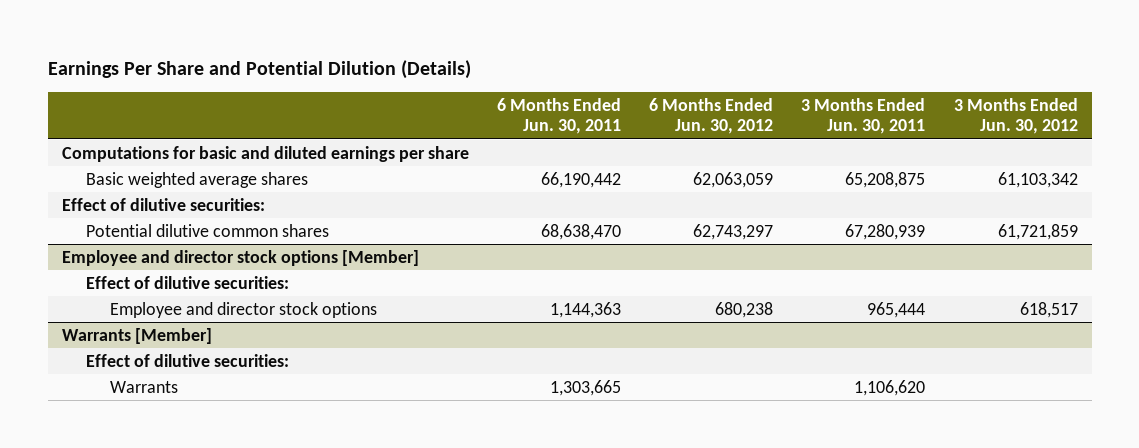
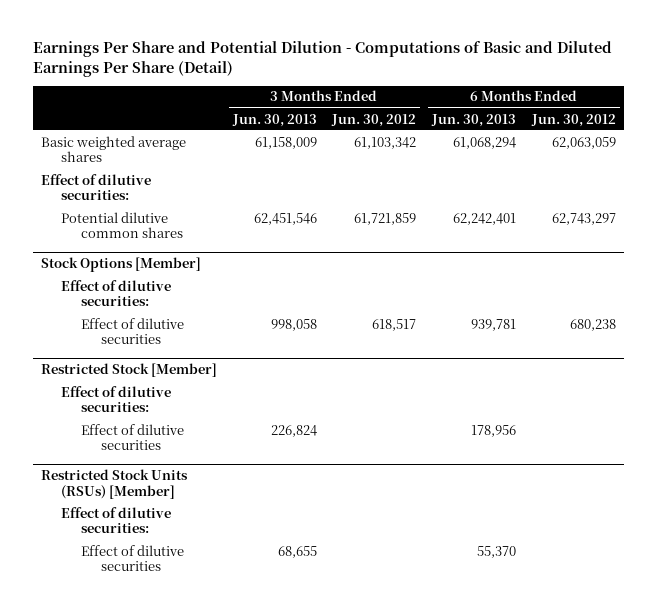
- Earnings Per Share and Potential Dilution (Details)
+ Earnings Per Share and Potential Dilution - Computations of Basic and Diluted Earnings Per Share (Detail)
- | 6 Months Ended Jun. 30, 2011 | 6 Months Ended Jun. 30, 2012 | 3 Months Ended Jun. 30, 2011 | 3 Months Ended Jun. 30, 2012
+ | 3 Months Ended Jun. 30, 2013 | 3 Months Ended Jun. 30, 2012 | 6 Months Ended Jun. 30, 2013 | 6 Months Ended Jun. 30, 2012
- Computations for basic and diluted earnings per share
- Employee and director stock options [Member]
+ Stock Options [Member]
- Employee and director stock options | 1,144,363 | 680,238 | 965,444 | 618,517
- Warrants [Member]
+ Effect of dilutive securities | 998,058 | 618,517 | 939,781 | 680,238
+ Restricted Stock [Member]
- Warrants | 1,303,665 | | 1,106,620 |
+ Effect of dilutive securities | 226,824 | | 178,956 |
+ Restricted Stock Units (RSUs) [Member]
+ Effect of dilutive securities:
+ Effect of dilutive securities | 68,655 | | 55,370 |

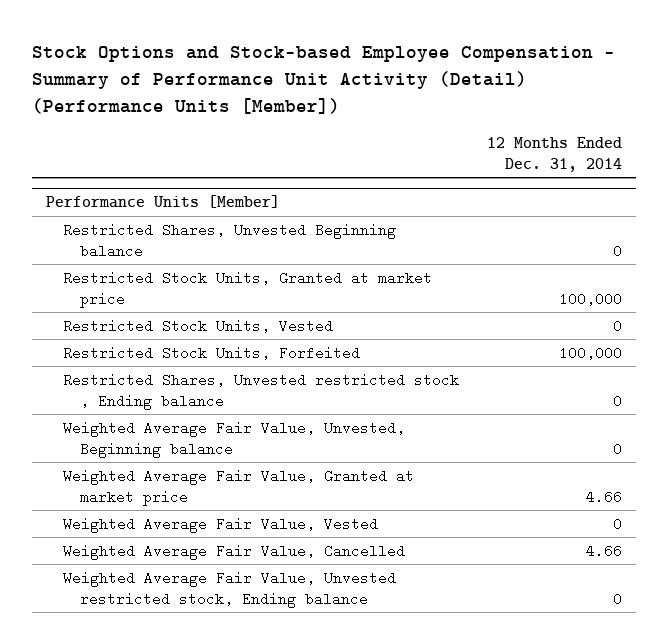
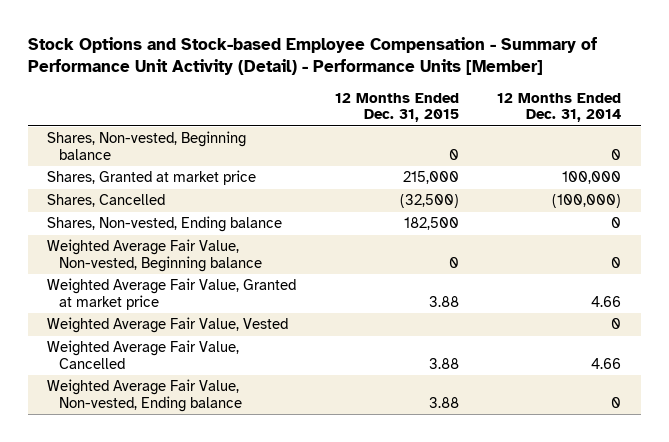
- Stock Options and Stock-based Employee Compensation - Summary of Performance Unit Activity (Detail) (Performance Units [Member])
+ Stock Options and Stock-based Employee Compensation - Summary of Performance Unit Activity (Detail) - Performance Units [Member]
- | 12 Months Ended Dec. 31, 2014
+ | 12 Months Ended Dec. 31, 2015 | 12 Months Ended Dec. 31, 2014
- Performance Units [Member]
- Restricted Shares, Unvested Beginning balance | 0
- Restricted Stock Units, Granted at market price | 100,000
- Restricted Stock Units, Vested | 0
- Restricted Stock Units, Forfeited | 100,000
- Restricted Shares, Unvested restricted stock , Ending balance | 0
- Weighted Average Fair Value, Unvested, Beginning balance | 0
+ Shares, Non-vested, Beginning balance | 0 | 0
+ Shares, Granted at market price | 215,000 | 100,000
+ Shares, Cancelled | (32,500) | (100,000)
+ Shares, Non-vested, Ending balance | 182,500 | 0
+ Weighted Average Fair Value, Non-vested, Beginning balance | 0 | 0
- Weighted Average Fair Value, Unvested restricted stock, Ending balance | 0
+ Weighted Average Fair Value, Non-vested, Ending balance | 3.88 | 0

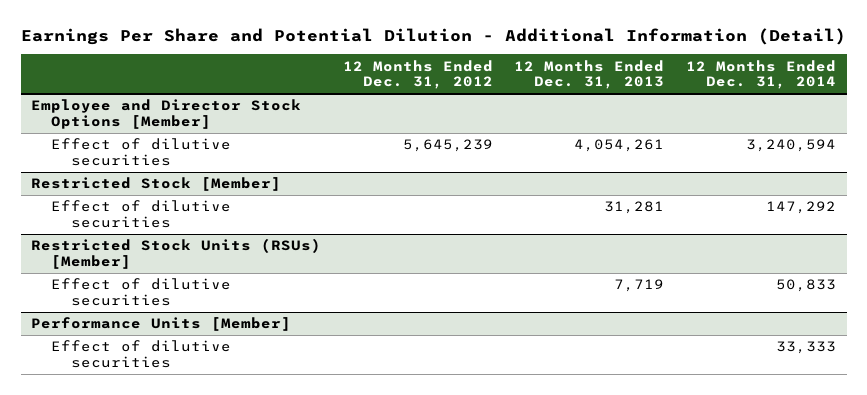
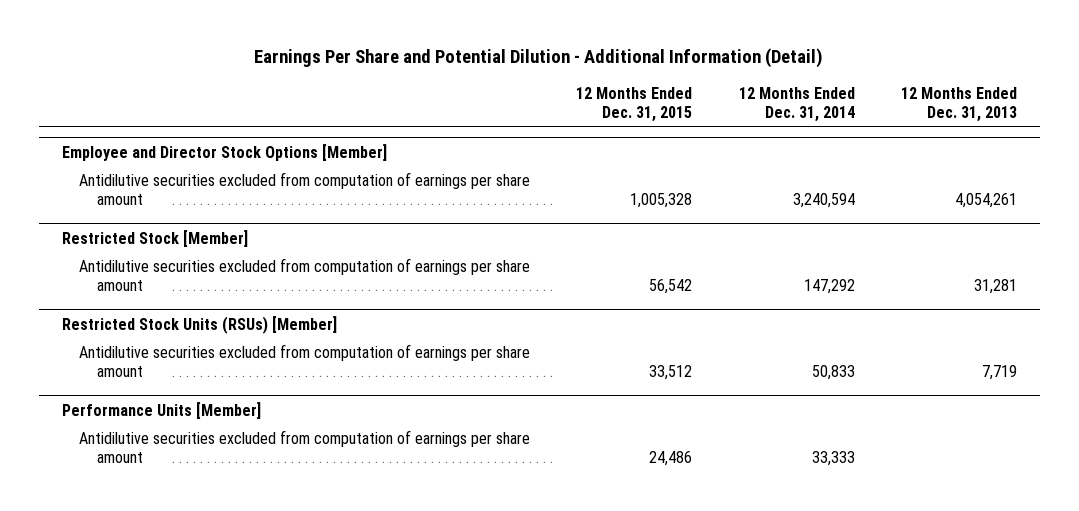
- | 12 Months Ended Dec. 31, 2012 | 12 Months Ended Dec. 31, 2013 | 12 Months Ended Dec. 31, 2014
+ | 12 Months Ended Dec. 31, 2015 | 12 Months Ended Dec. 31, 2014 | 12 Months Ended Dec. 31, 2013
@ Employee and Director Stock Options [Member]
- Effect of dilutive securities | 5,645,239 | 4,054,261 | 3,240,594
+ Antidilutive securities excluded from computation of earnings per share amount | 1,005,328 | 3,240,594 | 4,054,261
@ Restricted Stock [Member]
- Effect of dilutive securities | | 31,281 | 147,292
+ Antidilutive securities excluded from computation of earnings per share amount | 56,542 | 147,292 | 31,281
@ Restricted Stock Units (RSUs) [Member]
- Effect of dilutive securities | | 7,719 | 50,833
+ Antidilutive securities excluded from computation of earnings per share amount | 33,512 | 50,833 | 7,719
@ Performance Units [Member]
- Effect of dilutive securities | | | 33,333
+ Antidilutive securities excluded from computation of earnings per share amount | 24,486 | 33,333 |

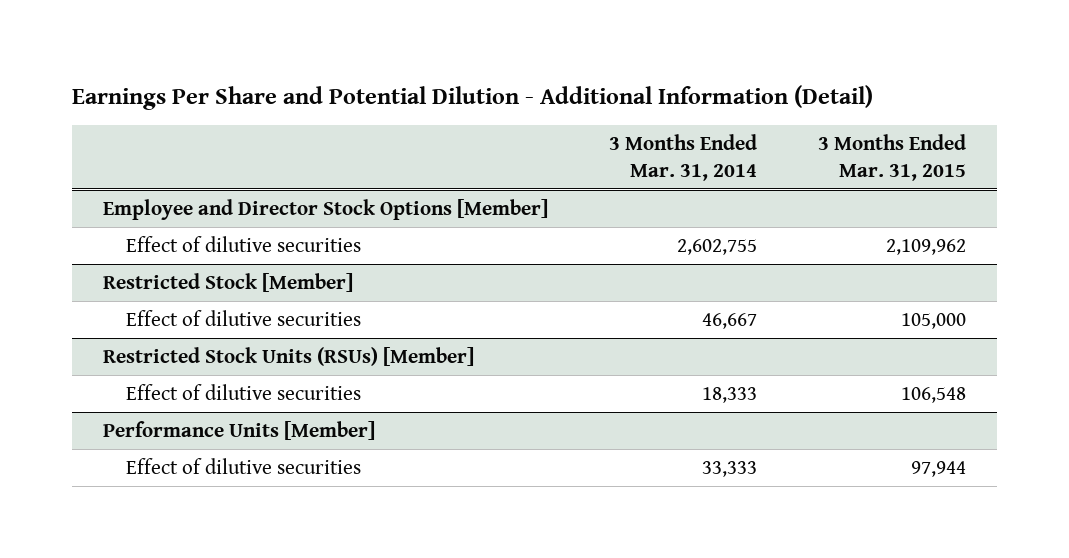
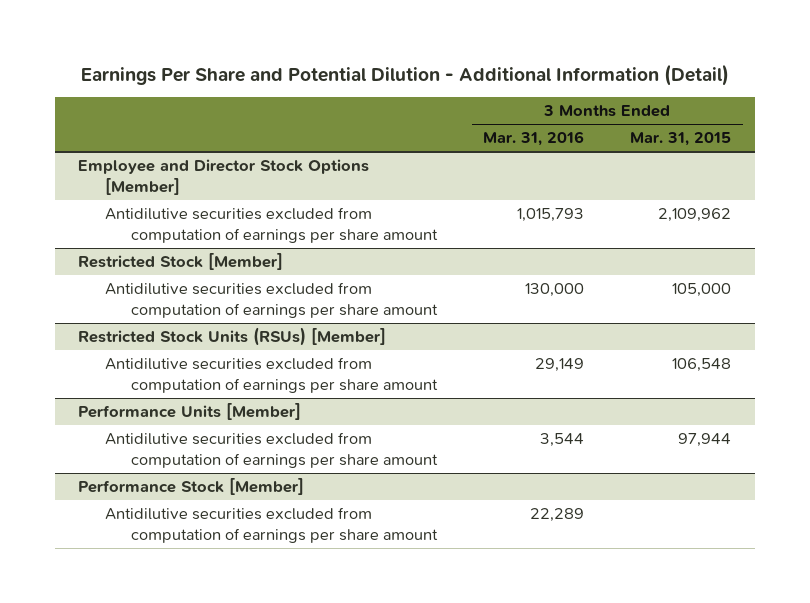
- | 3 Months Ended Mar. 31, 2014 | 3 Months Ended Mar. 31, 2015
+ | 3 Months Ended Mar. 31, 2016 | 3 Months Ended Mar. 31, 2015
@ Employee and Director Stock Options [Member]
- Effect of dilutive securities | 2,602,755 | 2,109,962
+ Antidilutive securities excluded from computation of earnings per share amount | 1,015,793 | 2,109,962
@ Restricted Stock [Member]
- Effect of dilutive securities | 46,667 | 105,000
+ Antidilutive securities excluded from computation of earnings per share amount | 130,000 | 105,000
@ Restricted Stock Units (RSUs) [Member]
- Effect of dilutive securities | 18,333 | 106,548
+ Antidilutive securities excluded from computation of earnings per share amount | 29,149 | 106,548
@ Performance Units [Member]
- Effect of dilutive securities | 33,333 | 97,944
+ Antidilutive securities excluded from computation of earnings per share amount | 3,544 | 97,944
+ Performance Stock [Member]
+ Antidilutive securities excluded from computation of earnings per share amount | 22,289 |

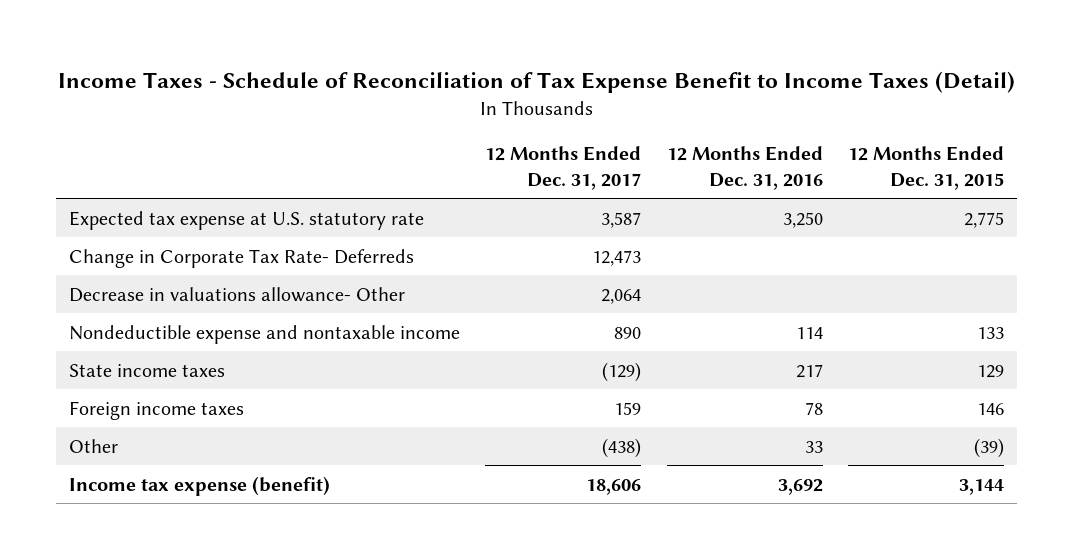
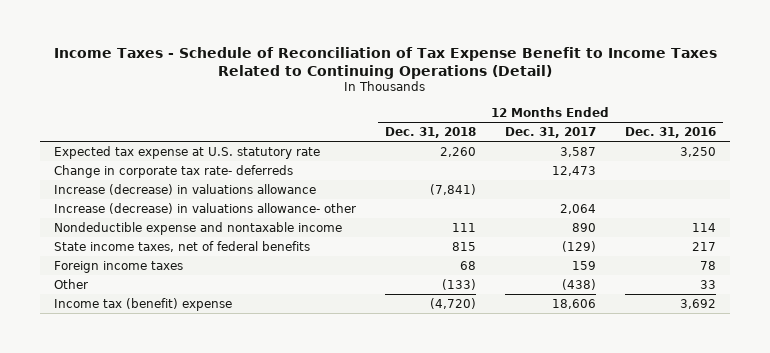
- Income Taxes - Schedule of Reconciliation of Tax Expense Benefit to Income Taxes (Detail)
+ Income Taxes - Schedule of Reconciliation of Tax Expense Benefit to Income Taxes Related to Continuing Operations (Detail)
- | 12 Months Ended Dec. 31, 2017 | 12 Months Ended Dec. 31, 2016 | 12 Months Ended Dec. 31, 2015
+ | 12 Months Ended Dec. 31, 2018 | 12 Months Ended Dec. 31, 2017 | 12 Months Ended Dec. 31, 2016
- Change in Corporate Tax Rate- Deferreds | 12,473 | |
- Decrease in valuations allowance- Other | 2,064 | |
+ Change in corporate tax rate- deferreds | | 12,473 |
+ Increase (decrease) in valuations allowance | (7,841) | |
+ Increase (decrease) in valuations allowance- other | | 2,064 |
- State income taxes | (129) | 217 | 129
+ State income taxes, net of federal benefits | 815 | (129) | 217
- Income tax expense (benefit) | 18,606 | 3,692 | 3,144
+ Income tax (benefit) expense | (4,720) | 18,606 | 3,692

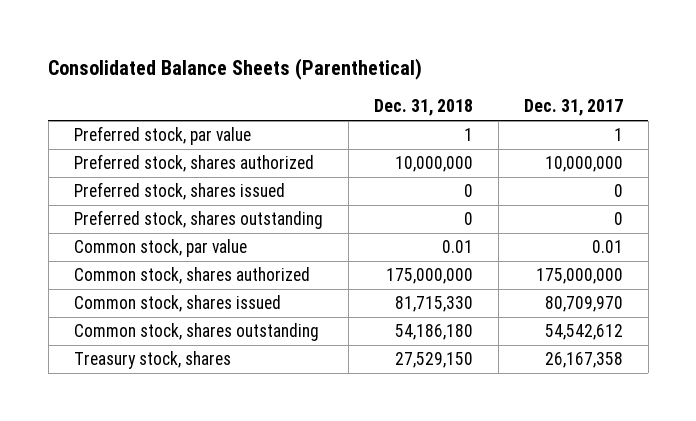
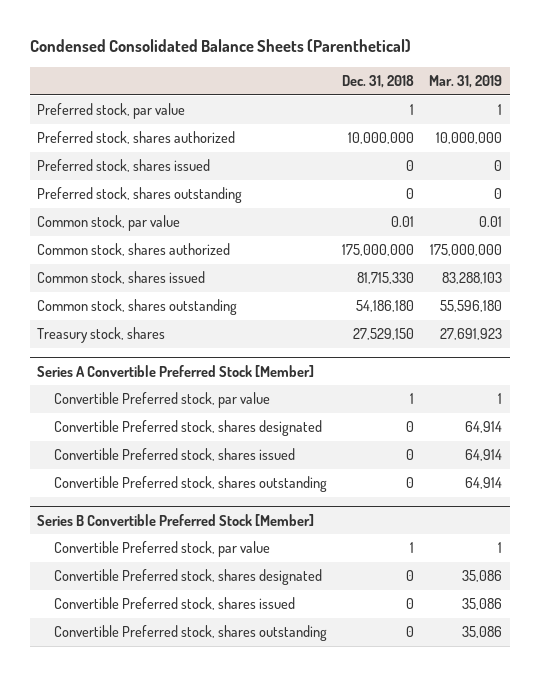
- Consolidated Balance Sheets (Parenthetical)
+ Condensed Consolidated Balance Sheets (Parenthetical)
- | Dec. 31, 2018 | Dec. 31, 2017
+ | Dec. 31, 2018 | Mar. 31, 2019
+ Series A Convertible Preferred Stock [Member]
+ Convertible Preferred stock, par value | 1 | 1
+ Convertible Preferred stock, shares designated | 0 | 64,914
+ Convertible Preferred stock, shares issued | 0 | 64,914
+ Convertible Preferred stock, shares outstanding | 0 | 64,914
+ Series B Convertible Preferred Stock [Member]
+ Convertible Preferred stock, par value | 1 | 1
+ Convertible Preferred stock, shares designated | 0 | 35,086
+ Convertible Preferred stock, shares issued | 0 | 35,086
+ Convertible Preferred stock, shares outstanding | 0 | 35,086

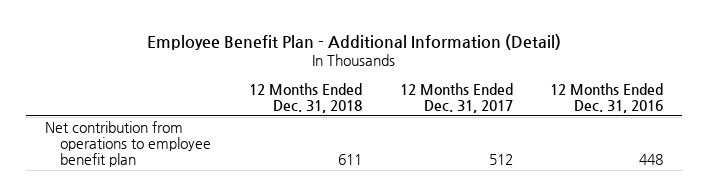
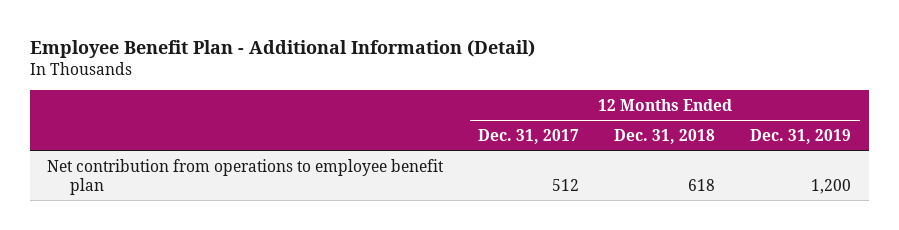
- | 12 Months Ended Dec. 31, 2018 | 12 Months Ended Dec. 31, 2017 | 12 Months Ended Dec. 31, 2016
+ | 12 Months Ended Dec. 31, 2017 | 12 Months Ended Dec. 31, 2018 | 12 Months Ended Dec. 31, 2019
- Net contribution from operations to employee benefit plan | 611 | 512 | 448
+ Net contribution from operations to employee benefit plan | 512 | 618 | 1,200

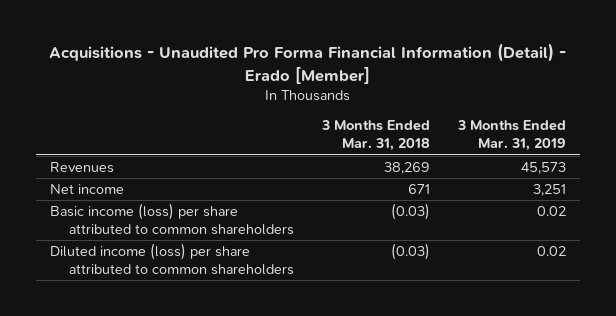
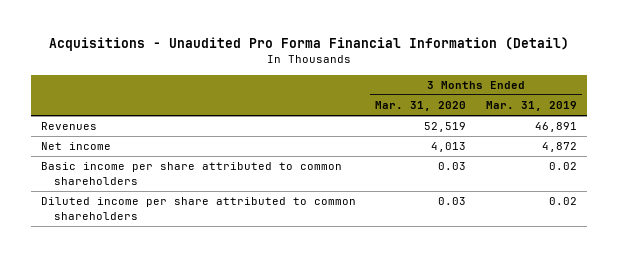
- Acquisitions - Unaudited Pro Forma Financial Information (Detail) - Erado [Member]
+ Acquisitions - Unaudited Pro Forma Financial Information (Detail)
- | 3 Months Ended Mar. 31, 2018 | 3 Months Ended Mar. 31, 2019
+ | 3 Months Ended Mar. 31, 2020 | 3 Months Ended Mar. 31, 2019
- Revenues | 38,269 | 45,573
- Net income | 671 | 3,251
- Basic income (loss) per share attributed to common shareholders | (0.03) | 0.02
- Diluted income (loss) per share attributed to common shareholders | (0.03) | 0.02
+ Revenues | 52,519 | 46,891
+ Net income | 4,013 | 4,872
+ Basic income per share attributed to common shareholders | 0.03 | 0.02
+ Diluted income per share attributed to common shareholders | 0.03 | 0.02

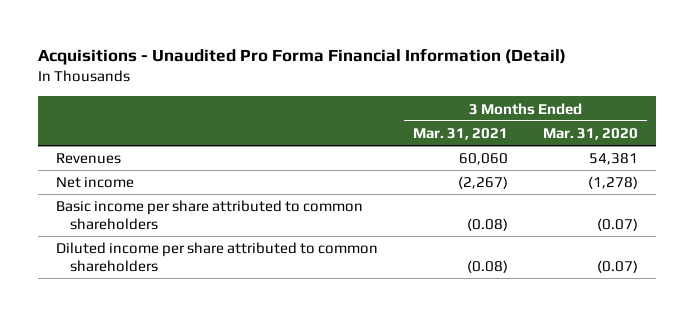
- | 3 Months Ended Mar. 31, 2020 | 3 Months Ended Mar. 31, 2019
+ | 3 Months Ended Mar. 31, 2021 | 3 Months Ended Mar. 31, 2020
- Revenues | 52,519 | 46,891
- Net income | 4,013 | 4,872
- Basic income per share attributed to common shareholders | 0.03 | 0.02
- Diluted income per share attributed to common shareholders | 0.03 | 0.02
+ Revenues | 60,060 | 54,381
+ Net income | (2,267) | (1,278)
+ Basic income per share attributed to common shareholders | (0.08) | (0.07)
+ Diluted income per share attributed to common shareholders | (0.08) | (0.07)

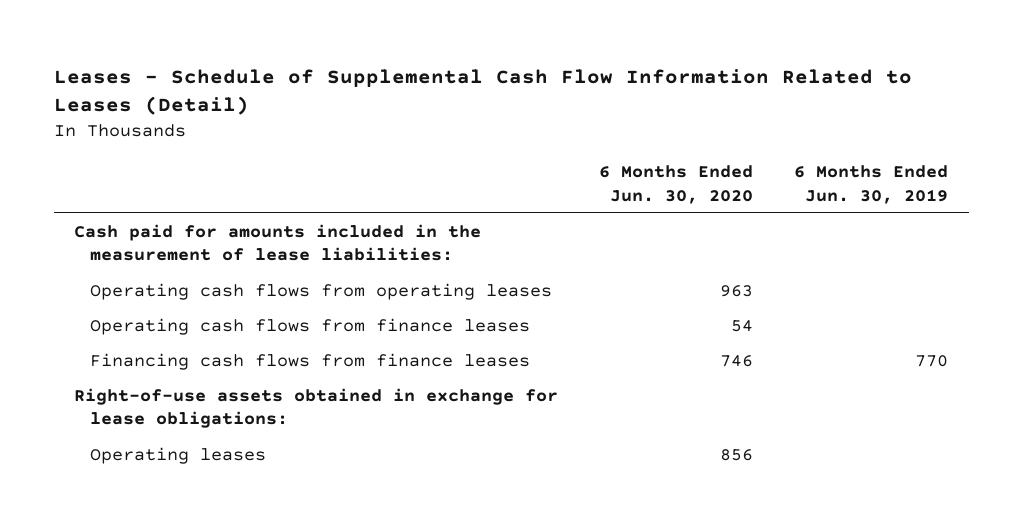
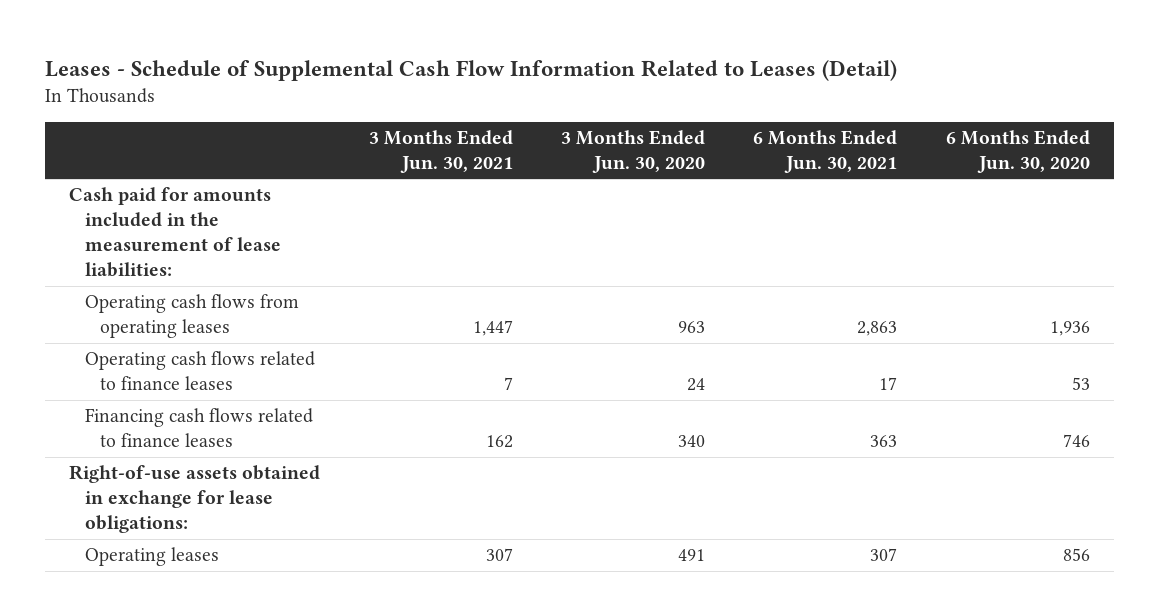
- | 6 Months Ended Jun. 30, 2020 | 6 Months Ended Jun. 30, 2019
+ | 3 Months Ended Jun. 30, 2021 | 3 Months Ended Jun. 30, 2020 | 6 Months Ended Jun. 30, 2021 | 6 Months Ended Jun. 30, 2020
- Operating cash flows from operating leases | 963 |
- Operating cash flows from finance leases | 54 |
- Financing cash flows from finance leases | 746 | 770
+ Operating cash flows from operating leases | 1,447 | 963 | 2,863 | 1,936
+ Operating cash flows related to finance leases | 7 | 24 | 17 | 53
+ Financing cash flows related to finance leases | 162 | 340 | 363 | 746

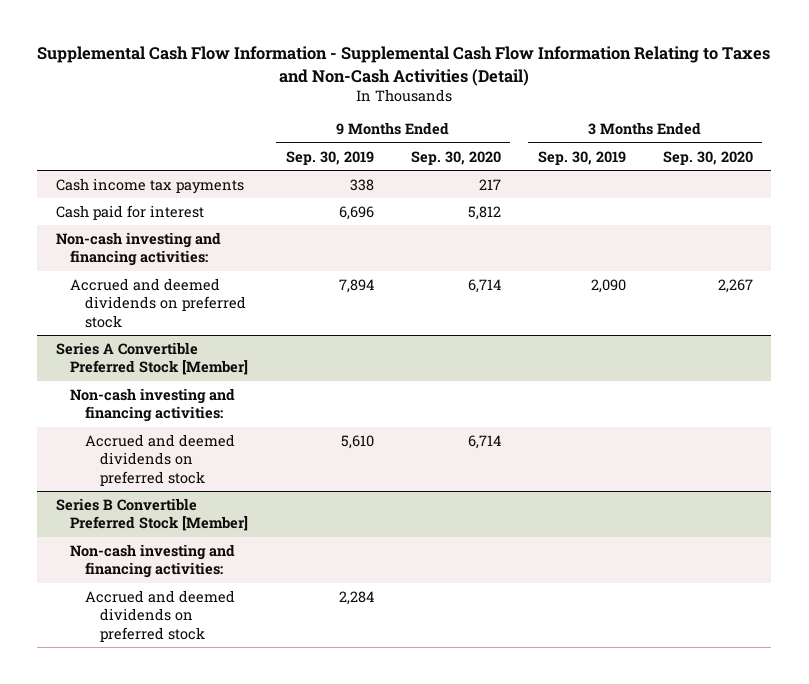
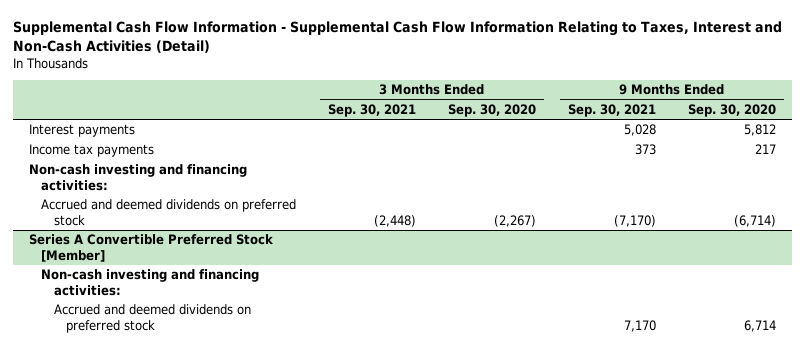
- Supplemental Cash Flow Information - Supplemental Cash Flow Information Relating to Taxes and Non-Cash Activities (Detail)
+ Supplemental Cash Flow Information - Supplemental Cash Flow Information Relating to Taxes, Interest and Non-Cash Activities (Detail)
- | 9 Months Ended Sep. 30, 2019 | 9 Months Ended Sep. 30, 2020 | 3 Months Ended Sep. 30, 2019 | 3 Months Ended Sep. 30, 2020
+ | 3 Months Ended Sep. 30, 2021 | 3 Months Ended Sep. 30, 2020 | 9 Months Ended Sep. 30, 2021 | 9 Months Ended Sep. 30, 2020
- Cash income tax payments | 338 | 217 | |
- Cash paid for interest | 6,696 | 5,812 | |
+ Interest payments | | | 5,028 | 5,812
+ Income tax payments | | | 373 | 217
- Accrued and deemed dividends on preferred stock | 7,894 | 6,714 | 2,090 | 2,267
+ Accrued and deemed dividends on preferred stock | (2,448) | (2,267) | (7,170) | (6,714)
- Series B Convertible Preferred Stock [Member]
- Non-cash investing and financing activities:
- Accrued and deemed dividends on preferred stock | 2,284 | | |

